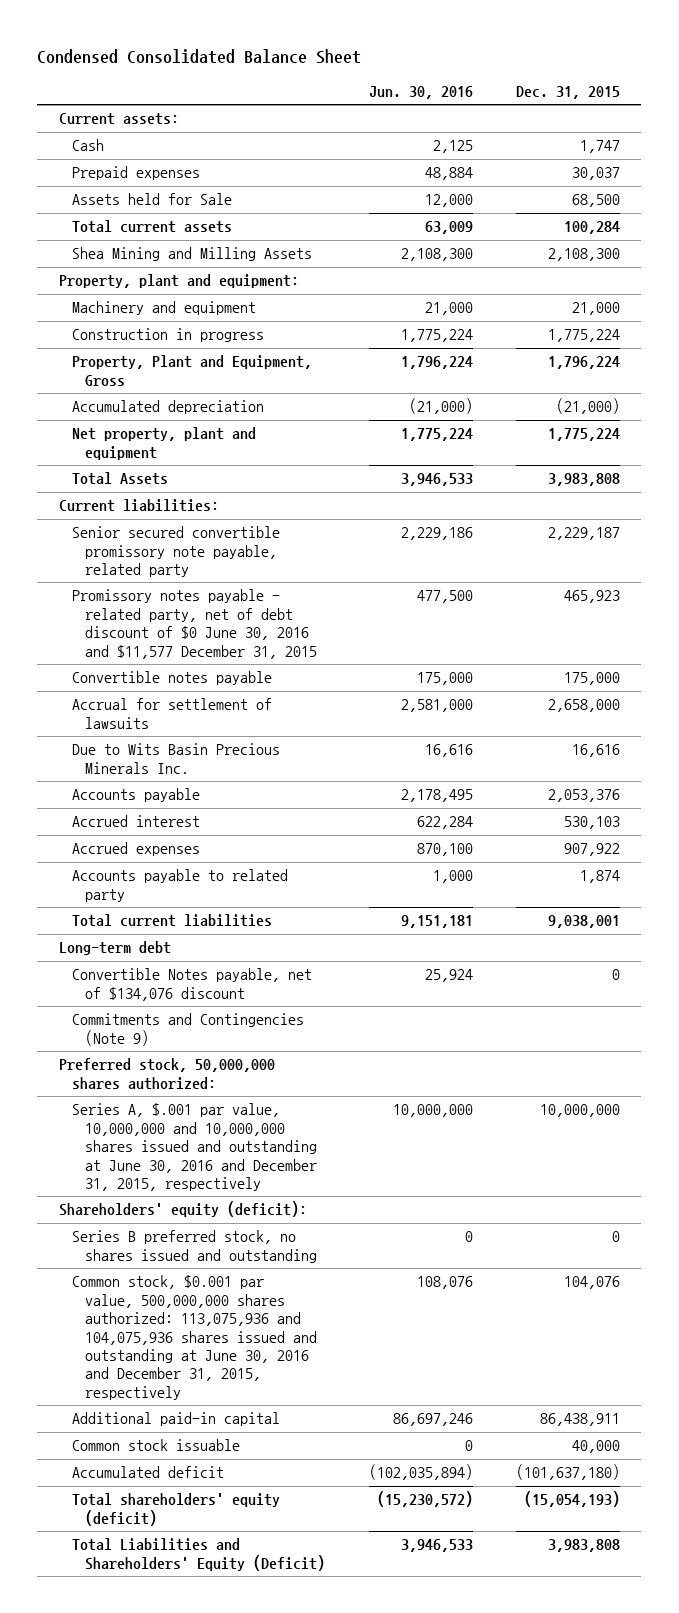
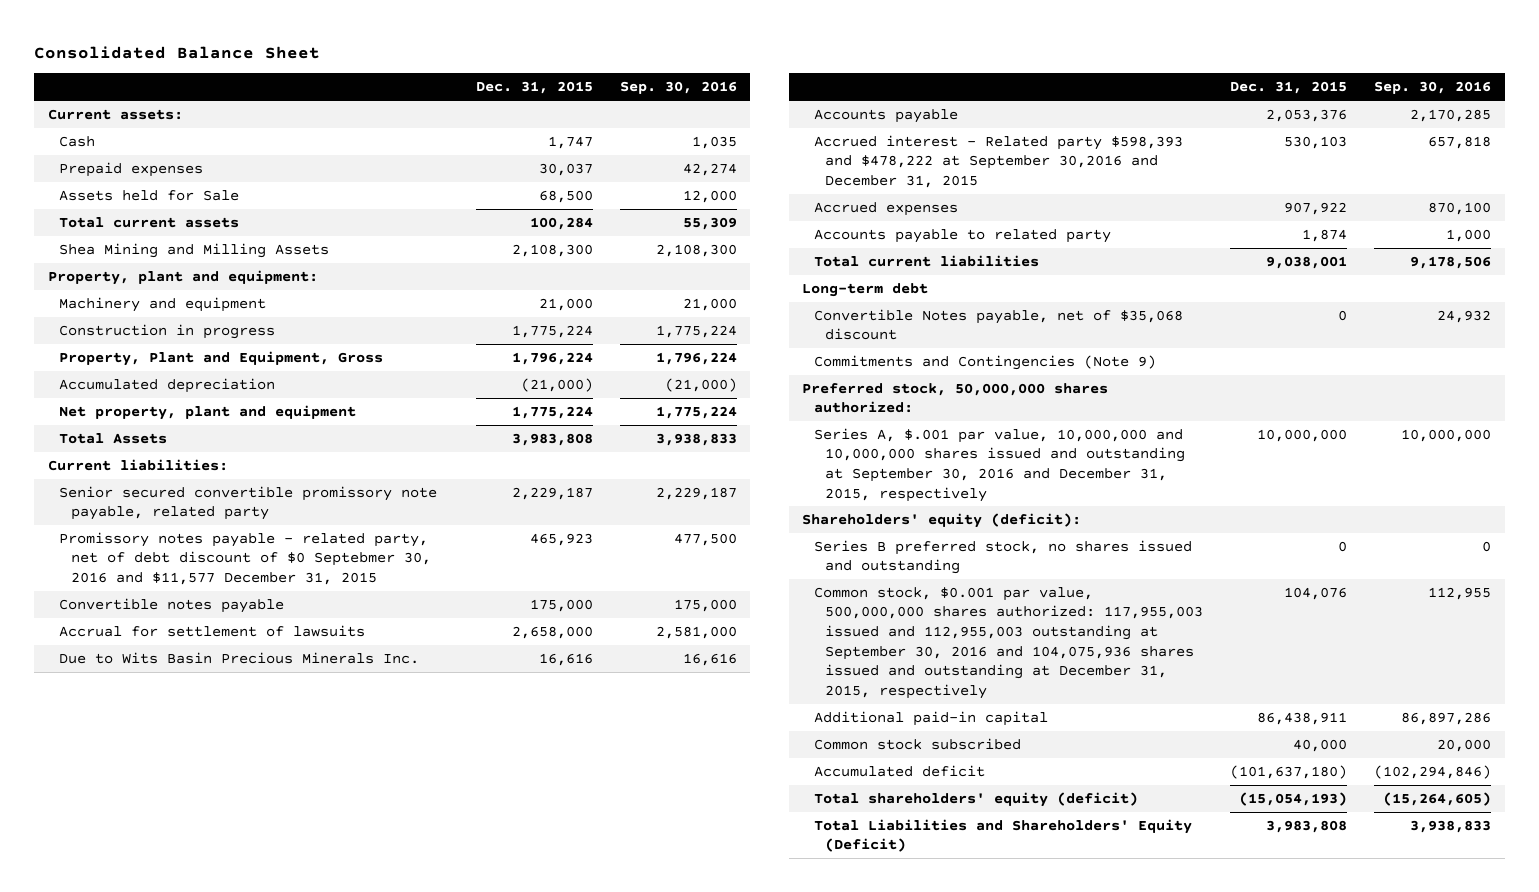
- Condensed Consolidated Balance Sheet
+ Consolidated Balance Sheet
- | Jun. 30, 2016 | Dec. 31, 2015
+ | Dec. 31, 2015 | Sep. 30, 2016
- Promissory notes payable - related party, net of debt discount of $0 June 30, 2016 and $11,577 December 31, 2015 | 477,500 | 465,923
+ Promissory notes payable - related party, net of debt discount of $0 Septebmer 30, 2016 and $11,577 December 31, 2015 | 465,923 | 477,500
- Accrued interest | 622,284 | 530,103
+ Accrued interest - Related party $598,393 and $478,222 at September 30,2016 and December 31, 2015 | 530,103 | 657,818
- Convertible Notes payable, net of $134,076 discount | 25,924 | 0
+ Convertible Notes payable, net of $35,068 discount | 0 | 24,932
- Series A, $.001 par value, 10,000,000 and 10,000,000 shares issued and outstanding at June 30, 2016 and December 31, 2015, respectively | 10,000,000 | 10,000,000
+ Series A, $.001 par value, 10,000,000 and 10,000,000 shares issued and outstanding at September 30, 2016 and December 31, 2015, respectively | 10,000,000 | 10,000,000
- Common stock, $0.001 par value, 500,000,000 shares authorized: 113,075,936 and 104,075,936 shares issued and outstanding at June 30, 2016 and December 31, 2015, respectively | 108,076 | 104,076
+ Common stock, $0.001 par value, 500,000,000 shares authorized: 117,955,003 issued and 112,955,003 outstanding at September 30, 2016 and 104,075,936 shares issued and outstanding at December 31, 2015, respectively | 104,076 | 112,955
- Common stock issuable | 0 | 40,000
+ Common stock subscribed | 40,000 | 20,000

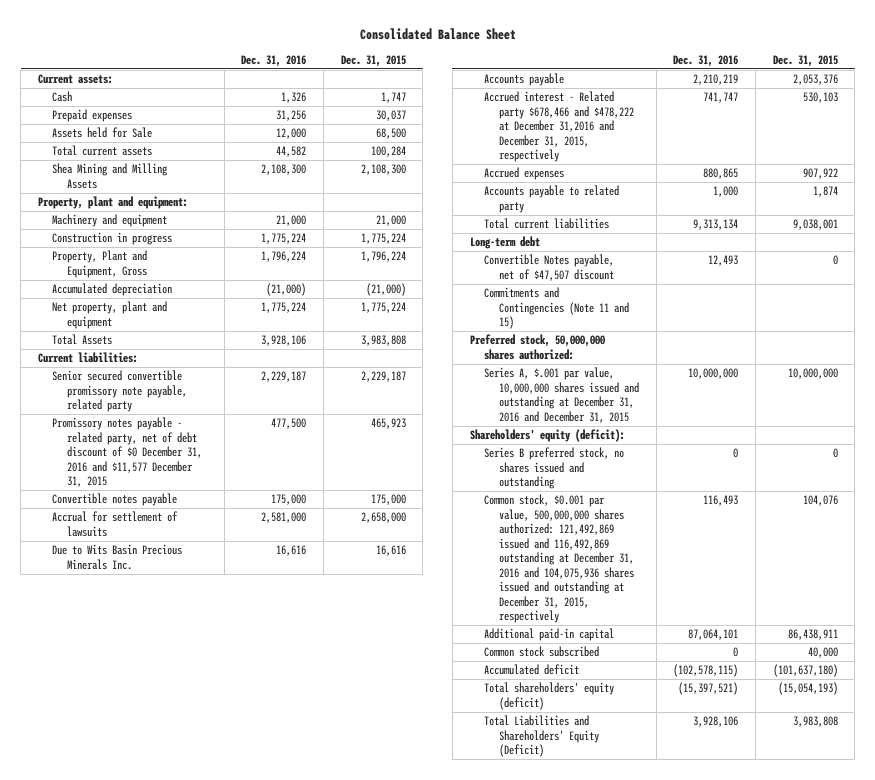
- | Dec. 31, 2015 | Sep. 30, 2016
+ | Dec. 31, 2016 | Dec. 31, 2015
- Promissory notes payable - related party, net of debt discount of $0 Septebmer 30, 2016 and $11,577 December 31, 2015 | 465,923 | 477,500
+ Promissory notes payable - related party, net of debt discount of $0 December 31, 2016 and $11,577 December 31, 2015 | 477,500 | 465,923
- Accrued interest - Related party $598,393 and $478,222 at September 30,2016 and December 31, 2015 | 530,103 | 657,818
+ Accrued interest - Related party $678,466 and $478,222 at December 31,2016 and December 31, 2015, respectively | 741,747 | 530,103
- Convertible Notes payable, net of $35,068 discount | 0 | 24,932
- Commitments and Contingencies (Note 9)
+ Convertible Notes payable, net of $47,507 discount | 12,493 | 0
+ Commitments and Contingencies (Note 11 and 15)
- Series A, $.001 par value, 10,000,000 and 10,000,000 shares issued and outstanding at September 30, 2016 and December 31, 2015, respectively | 10,000,000 | 10,000,000
+ Series A, $.001 par value, 10,000,000 shares issued and outstanding at December 31, 2016 and December 31, 2015 | 10,000,000 | 10,000,000
- Common stock, $0.001 par value, 500,000,000 shares authorized: 117,955,003 issued and 112,955,003 outstanding at September 30, 2016 and 104,075,936 shares issued and outstanding at December 31, 2015, respectively | 104,076 | 112,955
+ Common stock, $0.001 par value, 500,000,000 shares authorized: 121,492,869 issued and 116,492,869 outstanding at December 31, 2016 and 104,075,936 shares issued and outstanding at December 31, 2015, respectively | 116,493 | 104,076

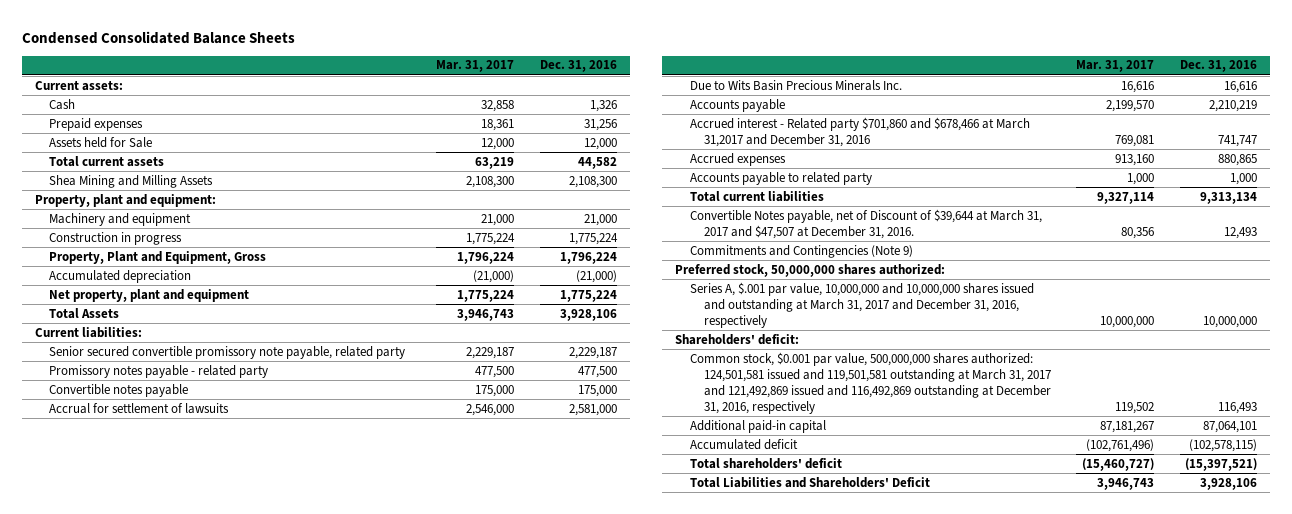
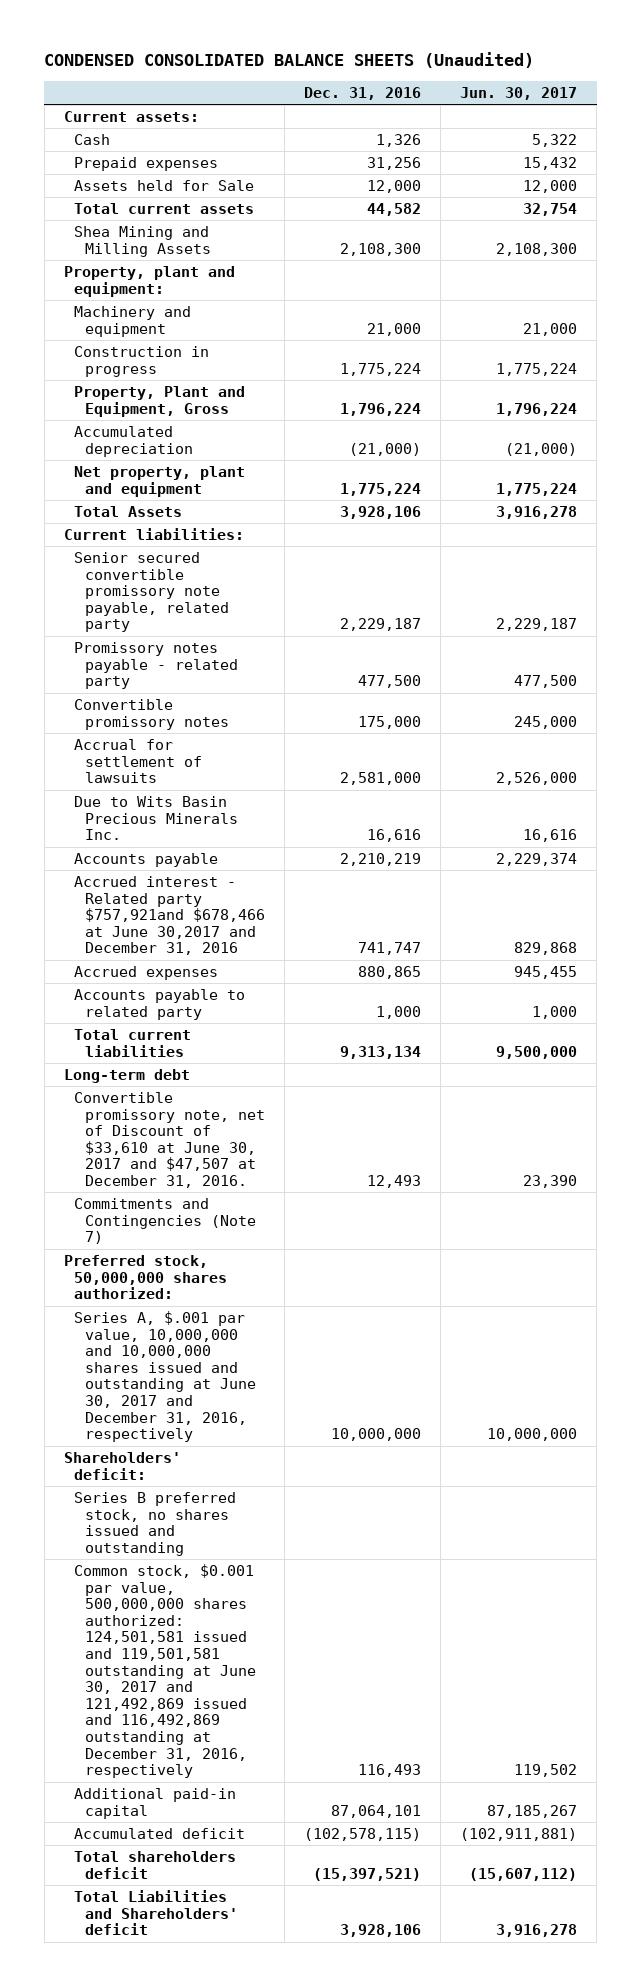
- Condensed Consolidated Balance Sheets
+ CONDENSED CONSOLIDATED BALANCE SHEETS (Unaudited)
- | Mar. 31, 2017 | Dec. 31, 2016
+ | Dec. 31, 2016 | Jun. 30, 2017
- Convertible notes payable | 175,000 | 175,000
+ Convertible promissory notes | 175,000 | 245,000
- Accrued interest - Related party $701,860 and $678,466 at March 31,2017 and December 31, 2016 | 769,081 | 741,747
+ Accrued interest - Related party $757,921and $678,466 at June 30,2017 and December 31, 2016 | 741,747 | 829,868
- Convertible Notes payable, net of Discount of $39,644 at March 31, 2017 and $47,507 at December 31, 2016. | 80,356 | 12,493
- Commitments and Contingencies (Note 9)
+ Long-term debt
+ Convertible promissory note, net of Discount of $33,610 at June 30, 2017 and $47,507 at December 31, 2016. | 12,493 | 23,390
+ Commitments and Contingencies (Note 7)
- Series A, $.001 par value, 10,000,000 and 10,000,000 shares issued and outstanding at March 31, 2017 and December 31, 2016, respectively | 10,000,000 | 10,000,000
+ Series A, $.001 par value, 10,000,000 and 10,000,000 shares issued and outstanding at June 30, 2017 and December 31, 2016, respectively | 10,000,000 | 10,000,000
- Common stock, $0.001 par value, 500,000,000 shares authorized: 124,501,581 issued and 119,501,581 outstanding at March 31, 2017 and 121,492,869 issued and 116,492,869 outstanding at December 31, 2016, respectively | 119,502 | 116,493
+ Series B preferred stock, no shares issued and outstanding
+ Common stock, $0.001 par value, 500,000,000 shares authorized: 124,501,581 issued and 119,501,581 outstanding at June 30, 2017 and 121,492,869 issued and 116,492,869 outstanding at December 31, 2016, respectively | 116,493 | 119,502
- Total shareholders' deficit | (15,460,727) | (15,397,521)
- Total Liabilities and Shareholders' Deficit | 3,946,743 | 3,928,106
+ Total shareholders deficit | (15,397,521) | (15,607,112)
+ Total Liabilities and Shareholders' deficit | 3,928,106 | 3,916,278

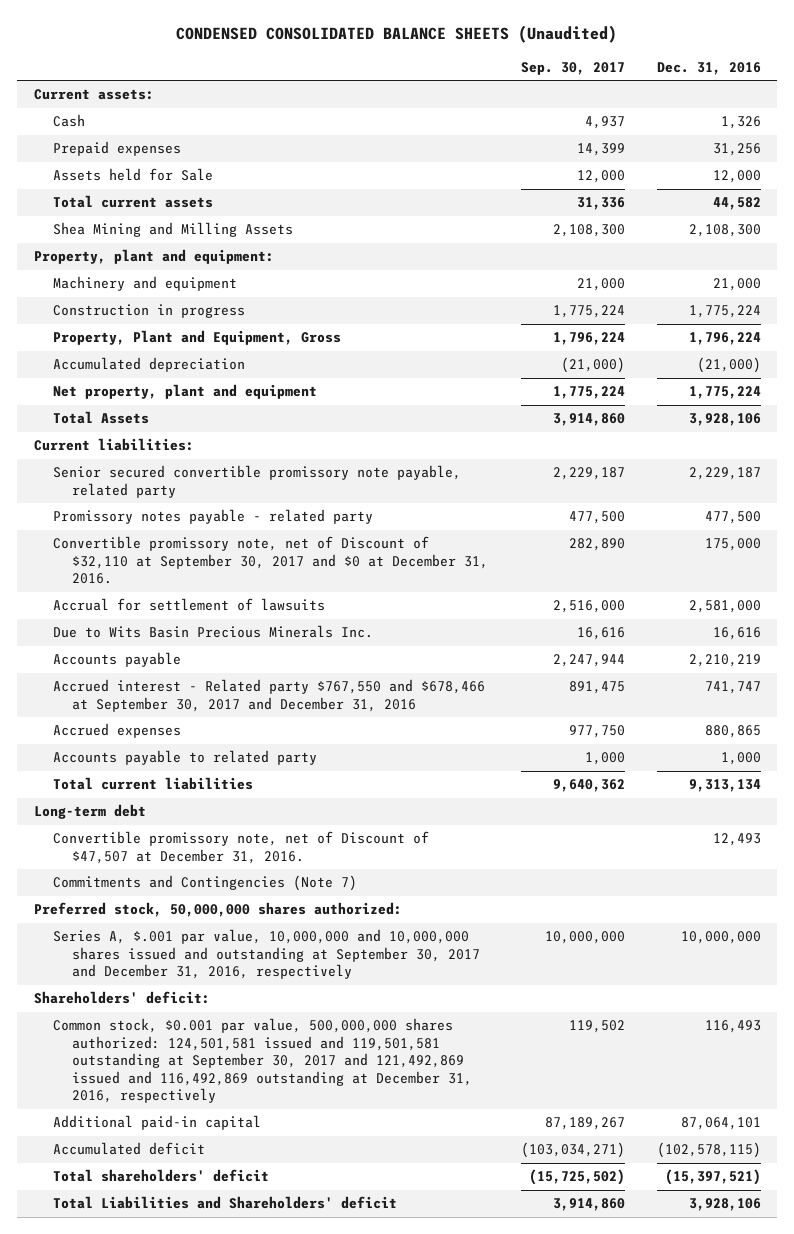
- | Dec. 31, 2016 | Jun. 30, 2017
+ | Sep. 30, 2017 | Dec. 31, 2016
- Convertible promissory notes | 175,000 | 245,000
+ Convertible promissory note, net of Discount of $32,110 at September 30, 2017 and $0 at December 31, 2016. | 282,890 | 175,000
- Accrued interest - Related party $757,921and $678,466 at June 30,2017 and December 31, 2016 | 741,747 | 829,868
+ Accrued interest - Related party $767,550 and $678,466 at September 30, 2017 and December 31, 2016 | 891,475 | 741,747
- Convertible promissory note, net of Discount of $33,610 at June 30, 2017 and $47,507 at December 31, 2016. | 12,493 | 23,390
+ Convertible promissory note, net of Discount of $47,507 at December 31, 2016. | | 12,493
- Series A, $.001 par value, 10,000,000 and 10,000,000 shares issued and outstanding at June 30, 2017 and December 31, 2016, respectively | 10,000,000 | 10,000,000
+ Series A, $.001 par value, 10,000,000 and 10,000,000 shares issued and outstanding at September 30, 2017 and December 31, 2016, respectively | 10,000,000 | 10,000,000
- Series B preferred stock, no shares issued and outstanding
- Common stock, $0.001 par value, 500,000,000 shares authorized: 124,501,581 issued and 119,501,581 outstanding at June 30, 2017 and 121,492,869 issued and 116,492,869 outstanding at December 31, 2016, respectively | 116,493 | 119,502
+ Common stock, $0.001 par value, 500,000,000 shares authorized: 124,501,581 issued and 119,501,581 outstanding at September 30, 2017 and 121,492,869 issued and 116,492,869 outstanding at December 31, 2016, respectively | 119,502 | 116,493
- Total shareholders deficit | (15,397,521) | (15,607,112)
+ Total shareholders' deficit | (15,725,502) | (15,397,521)

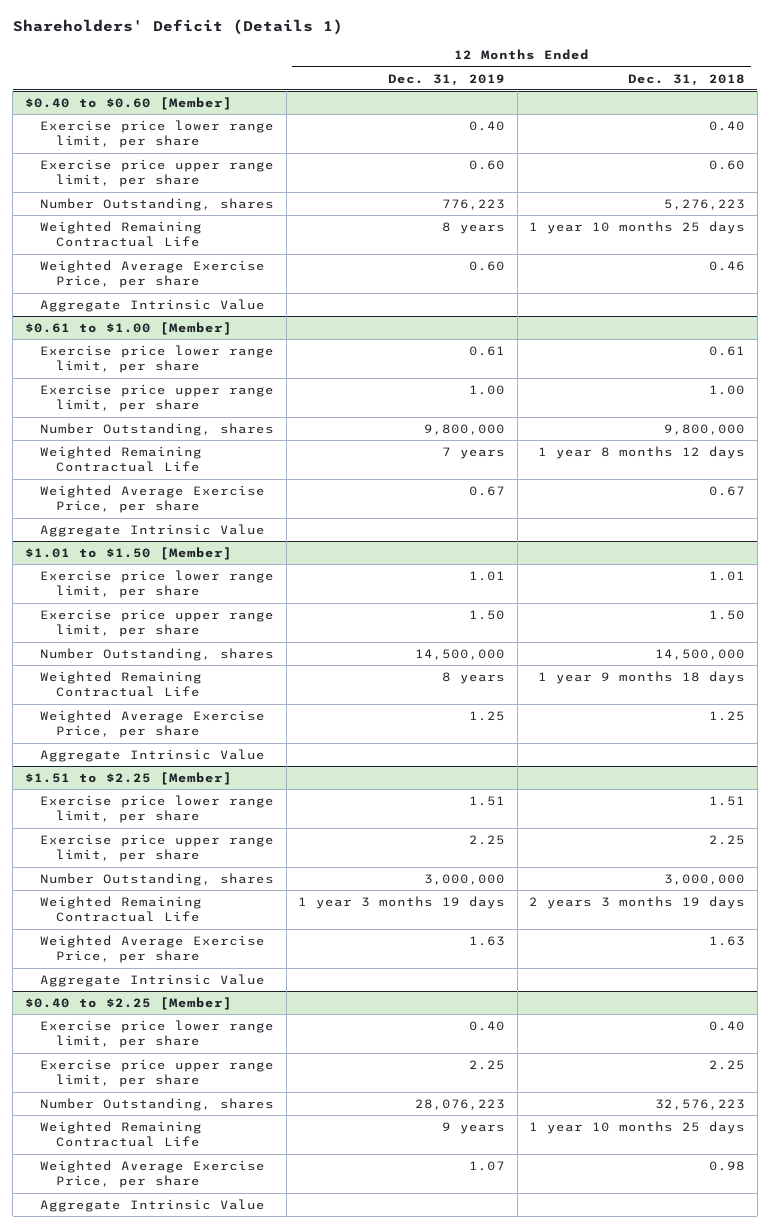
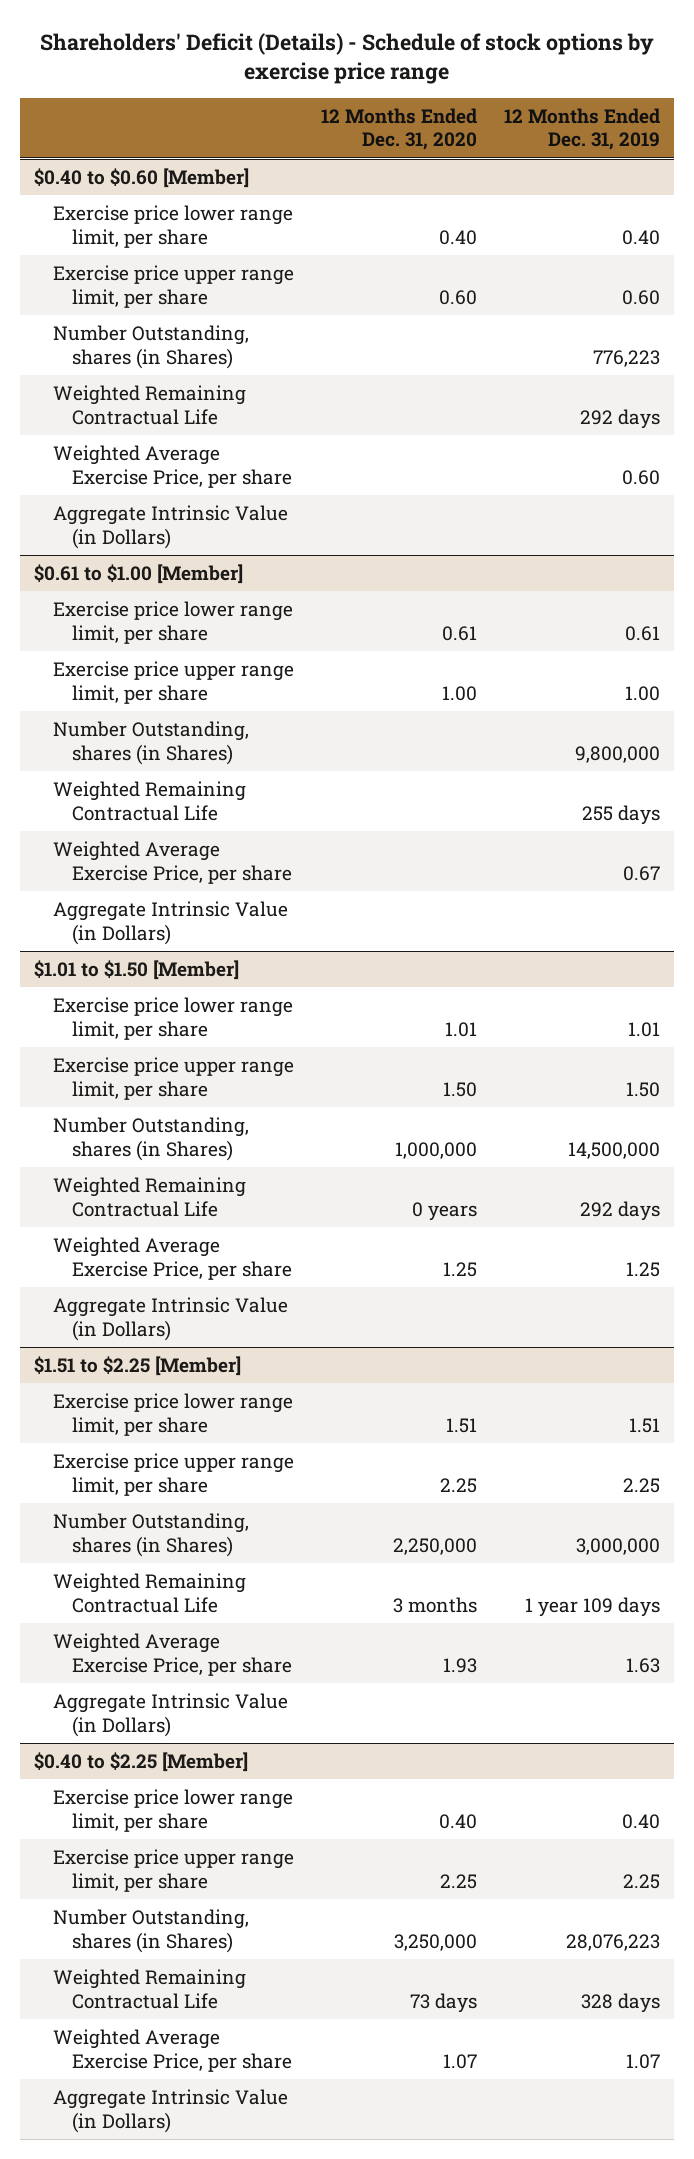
- Shareholders' Deficit (Details 1)
+ Shareholders' Deficit (Details) - Schedule of stock options by exercise price range
- | 12 Months Ended Dec. 31, 2019 | 12 Months Ended Dec. 31, 2018
+ | 12 Months Ended Dec. 31, 2020 | 12 Months Ended Dec. 31, 2019
@ $0.40 to $0.60 [Member]
- Number Outstanding, shares | 776,223 | 5,276,223
- Weighted Remaining Contractual Life | 8 years | 1 year 10 months 25 days
+ Number Outstanding, shares (in Shares) | | 776,223
+ Weighted Remaining Contractual Life | | 292 days
- Aggregate Intrinsic Value
+ Aggregate Intrinsic Value (in Dollars)
@ $0.61 to $1.00 [Member]
- Number Outstanding, shares | 9,800,000 | 9,800,000
- Weighted Remaining Contractual Life | 7 years | 1 year 8 months 12 days
+ Number Outstanding, shares (in Shares) | | 9,800,000
+ Weighted Remaining Contractual Life | | 255 days
- Aggregate Intrinsic Value
+ Aggregate Intrinsic Value (in Dollars)
@ $1.01 to $1.50 [Member]
- Number Outstanding, shares | 14,500,000 | 14,500,000
- Weighted Remaining Contractual Life | 8 years | 1 year 9 months 18 days
+ Number Outstanding, shares (in Shares) | 1,000,000 | 14,500,000
+ Weighted Remaining Contractual Life | 0 years | 292 days
- Aggregate Intrinsic Value
+ Aggregate Intrinsic Value (in Dollars)
@ $1.51 to $2.25 [Member]
- Number Outstanding, shares | 3,000,000 | 3,000,000
- Weighted Remaining Contractual Life | 1 year 3 months 19 days | 2 years 3 months 19 days
+ Number Outstanding, shares (in Shares) | 2,250,000 | 3,000,000
+ Weighted Remaining Contractual Life | 3 months | 1 year 109 days
- Aggregate Intrinsic Value
+ Aggregate Intrinsic Value (in Dollars)
@ $0.40 to $2.25 [Member]
- Number Outstanding, shares | 28,076,223 | 32,576,223
- Weighted Remaining Contractual Life | 9 years | 1 year 10 months 25 days
+ Number Outstanding, shares (in Shares) | 3,250,000 | 28,076,223
+ Weighted Remaining Contractual Life | 73 days | 328 days
- Aggregate Intrinsic Value
+ Aggregate Intrinsic Value (in Dollars)

